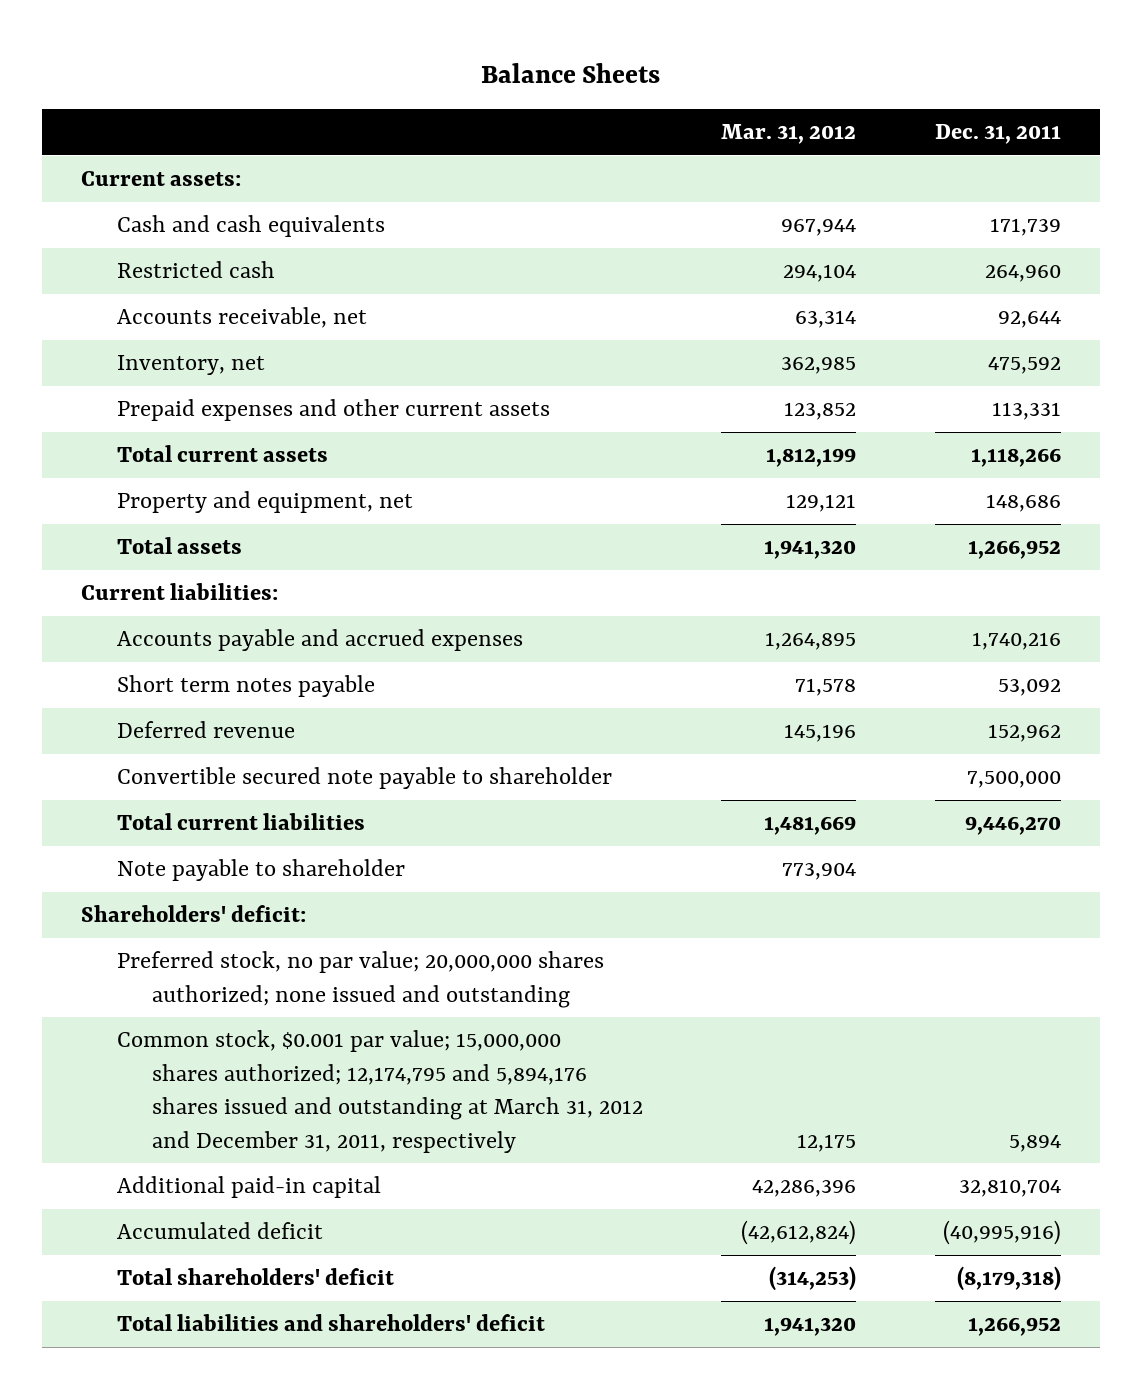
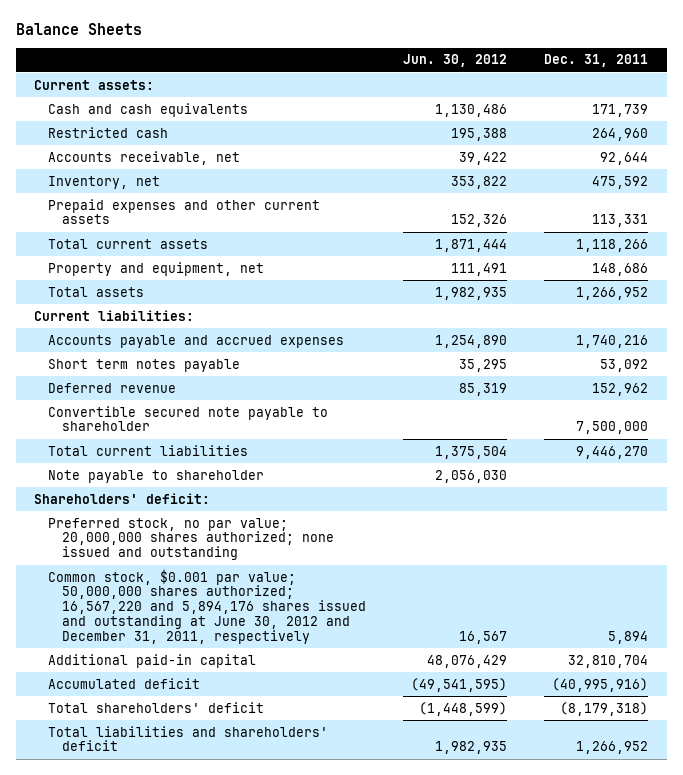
- | Mar. 31, 2012 | Dec. 31, 2011
+ | Jun. 30, 2012 | Dec. 31, 2011
- Common stock, $0.001 par value; 15,000,000 shares authorized; 12,174,795 and 5,894,176 shares issued and outstanding at March 31, 2012 and December 31, 2011, respectively | 12,175 | 5,894
+ Common stock, $0.001 par value; 50,000,000 shares authorized; 16,567,220 and 5,894,176 shares issued and outstanding at June 30, 2012 and December 31, 2011, respectively | 16,567 | 5,894

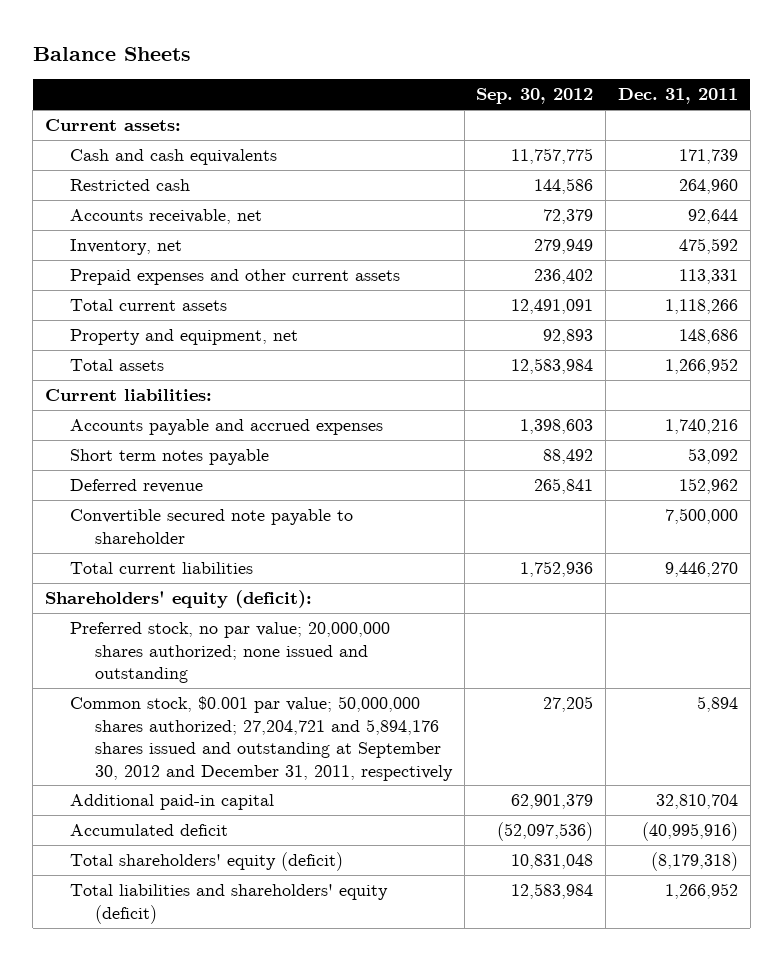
- | Jun. 30, 2012 | Dec. 31, 2011
+ | Sep. 30, 2012 | Dec. 31, 2011
- Note payable to shareholder | 2,056,030 |
- Shareholders' deficit:
+ Shareholders' equity (deficit):
- Common stock, $0.001 par value; 50,000,000 shares authorized; 16,567,220 and 5,894,176 shares issued and outstanding at June 30, 2012 and December 31, 2011, respectively | 16,567 | 5,894
+ Common stock, $0.001 par value; 50,000,000 shares authorized; 27,204,721 and 5,894,176 shares issued and outstanding at September 30, 2012 and December 31, 2011, respectively | 27,205 | 5,894
- Total shareholders' deficit | (1,448,599) | (8,179,318)
- Total liabilities and shareholders' deficit | 1,982,935 | 1,266,952
+ Total shareholders' equity (deficit) | 10,831,048 | (8,179,318)
+ Total liabilities and shareholders' equity (deficit) | 12,583,984 | 1,266,952

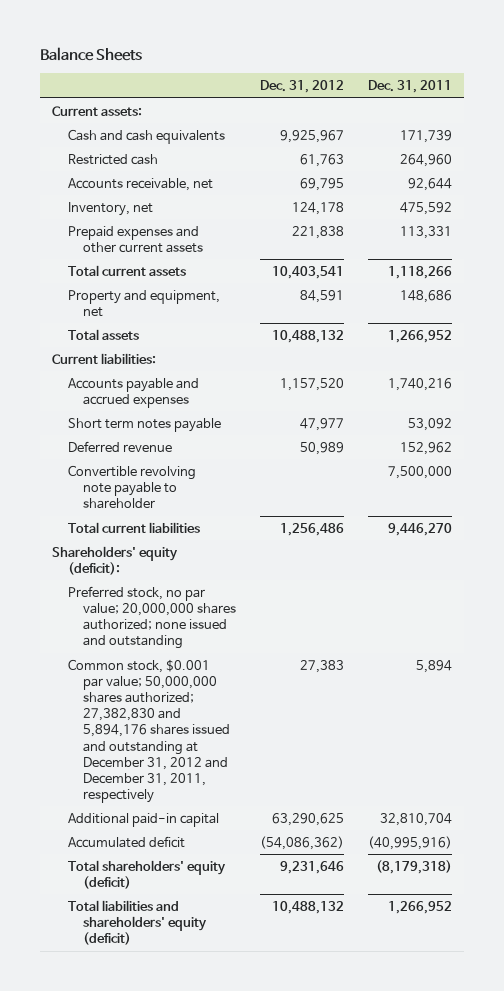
- | Sep. 30, 2012 | Dec. 31, 2011
+ | Dec. 31, 2012 | Dec. 31, 2011
- Convertible secured note payable to shareholder | | 7,500,000
+ Convertible revolving note payable to shareholder | | 7,500,000
- Common stock, $0.001 par value; 50,000,000 shares authorized; 27,204,721 and 5,894,176 shares issued and outstanding at September 30, 2012 and December 31, 2011, respectively | 27,205 | 5,894
+ Common stock, $0.001 par value; 50,000,000 shares authorized; 27,382,830 and 5,894,176 shares issued and outstanding at December 31, 2012 and December 31, 2011, respectively | 27,383 | 5,894

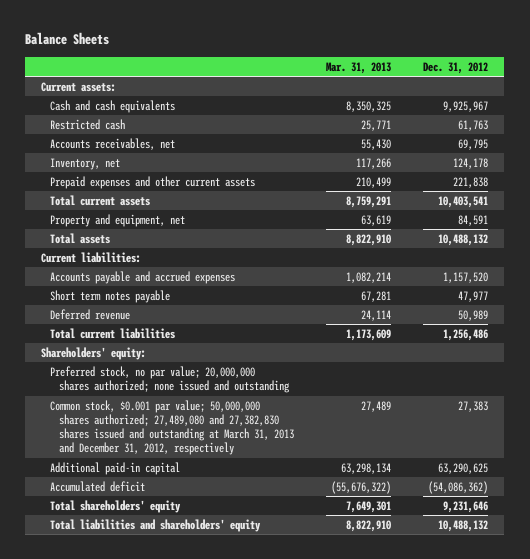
- | Dec. 31, 2012 | Dec. 31, 2011
+ | Mar. 31, 2013 | Dec. 31, 2012
- Accounts receivable, net | 69,795 | 92,644
+ Accounts receivables, net | 55,430 | 69,795
- Convertible revolving note payable to shareholder | | 7,500,000
- Shareholders' equity (deficit):
+ Shareholders' equity:
- Common stock, $0.001 par value; 50,000,000 shares authorized; 27,382,830 and 5,894,176 shares issued and outstanding at December 31, 2012 and December 31, 2011, respectively | 27,383 | 5,894
+ Common stock, $0.001 par value; 50,000,000 shares authorized; 27,489,080 and 27,382,830 shares issued and outstanding at March 31, 2013 and December 31, 2012, respectively | 27,489 | 27,383
- Total shareholders' equity (deficit) | 9,231,646 | (8,179,318)
- Total liabilities and shareholders' equity (deficit) | 10,488,132 | 1,266,952
+ Total shareholders' equity | 7,649,301 | 9,231,646
+ Total liabilities and shareholders' equity | 8,822,910 | 10,488,132

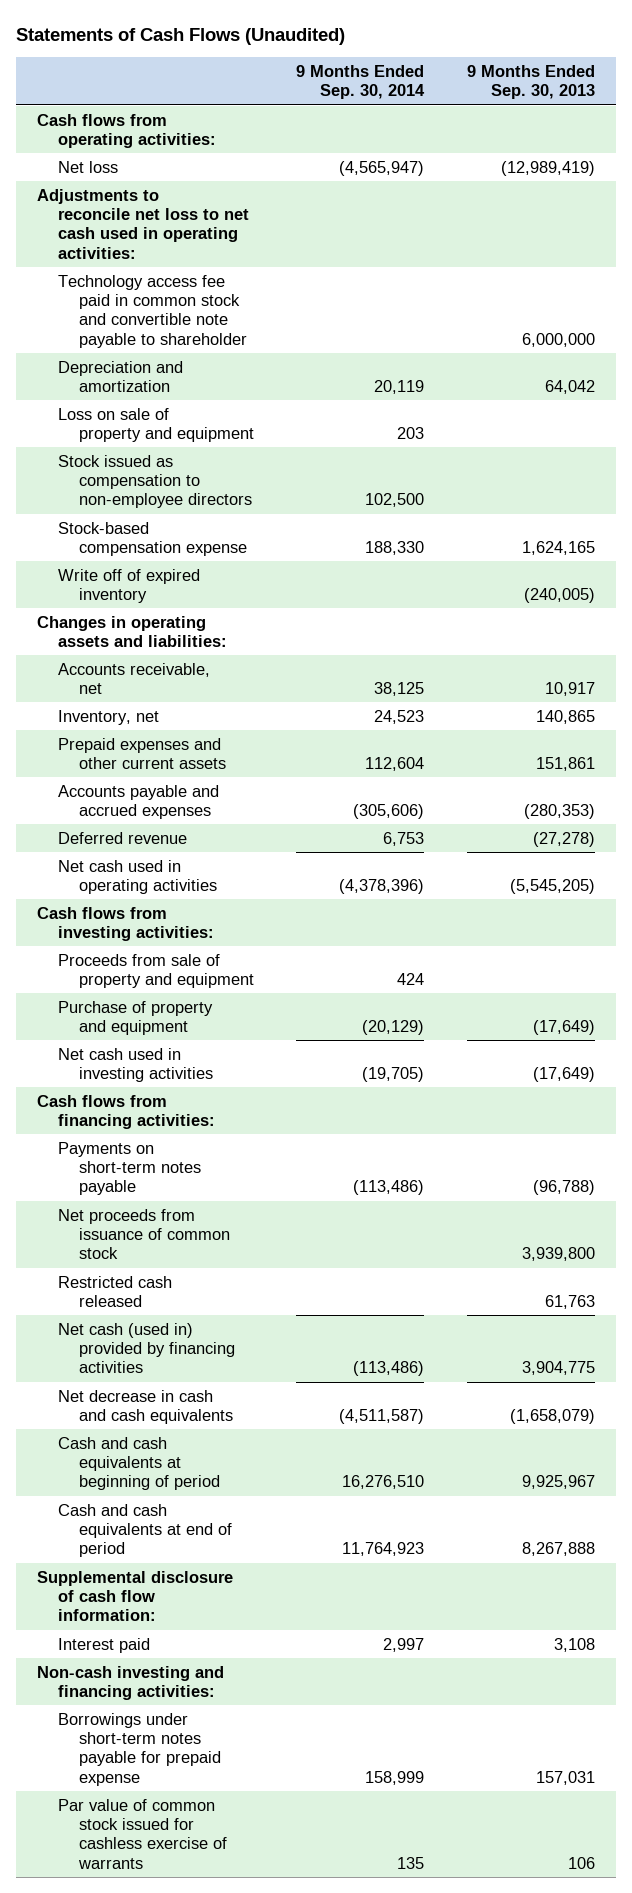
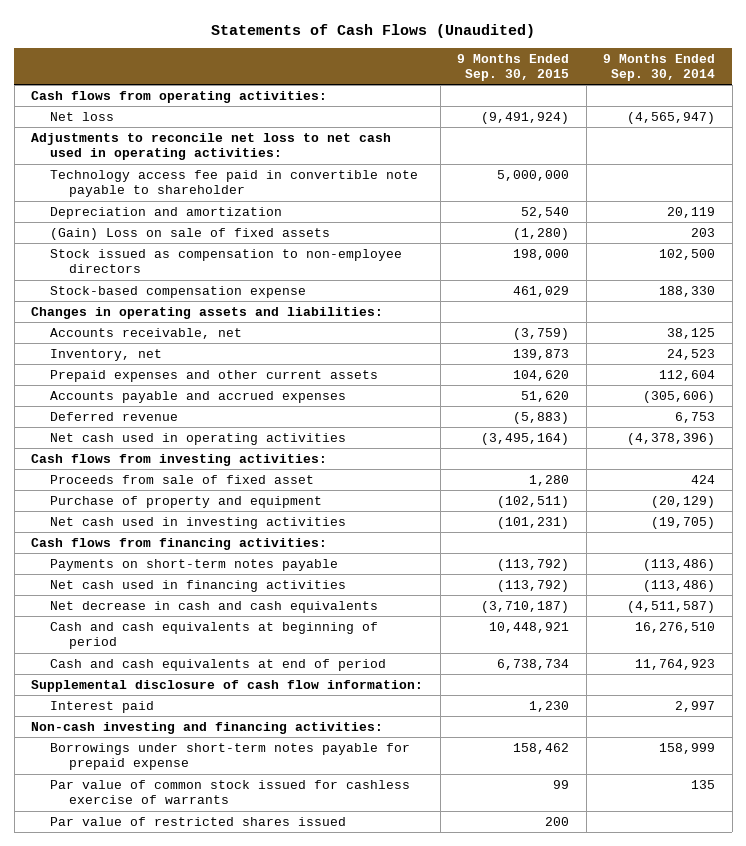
- | 9 Months Ended Sep. 30, 2014 | 9 Months Ended Sep. 30, 2013
+ | 9 Months Ended Sep. 30, 2015 | 9 Months Ended Sep. 30, 2014
- Technology access fee paid in common stock and convertible note payable to shareholder | | 6,000,000
+ Technology access fee paid in convertible note payable to shareholder | 5,000,000 |
- Loss on sale of property and equipment | 203 |
+ (Gain) Loss on sale of fixed assets | (1,280) | 203
- Write off of expired inventory | | (240,005)
- Proceeds from sale of property and equipment | 424 |
+ Proceeds from sale of fixed asset | 1,280 | 424
- Net proceeds from issuance of common stock | | 3,939,800
- Restricted cash released | | 61,763
- Net cash (used in) provided by financing activities | (113,486) | 3,904,775
+ Net cash used in financing activities | (113,792) | (113,486)
+ Par value of restricted shares issued | 200 |

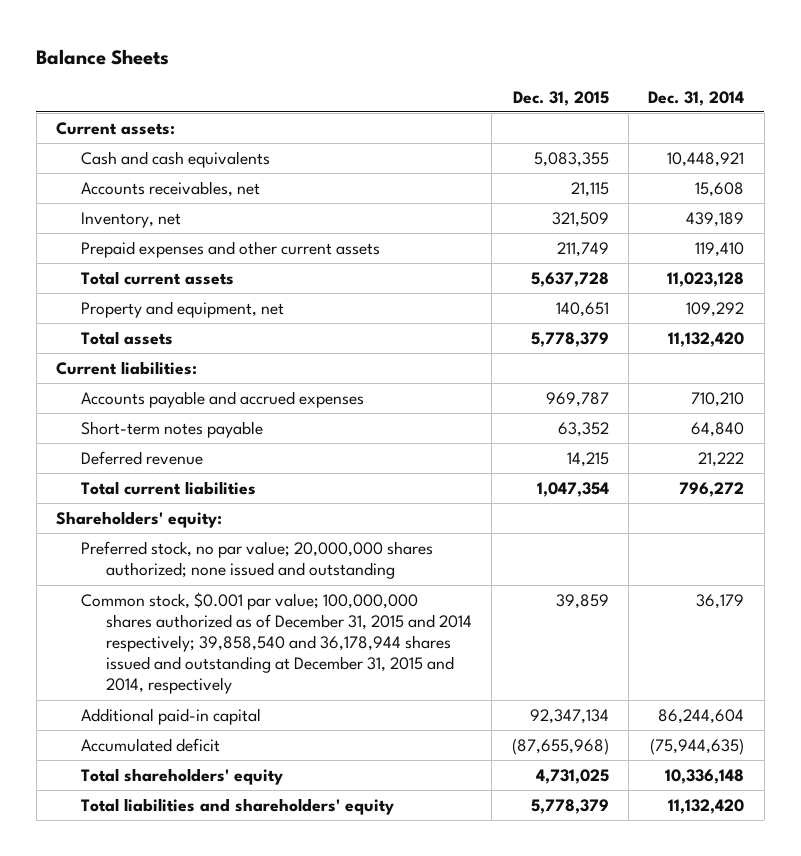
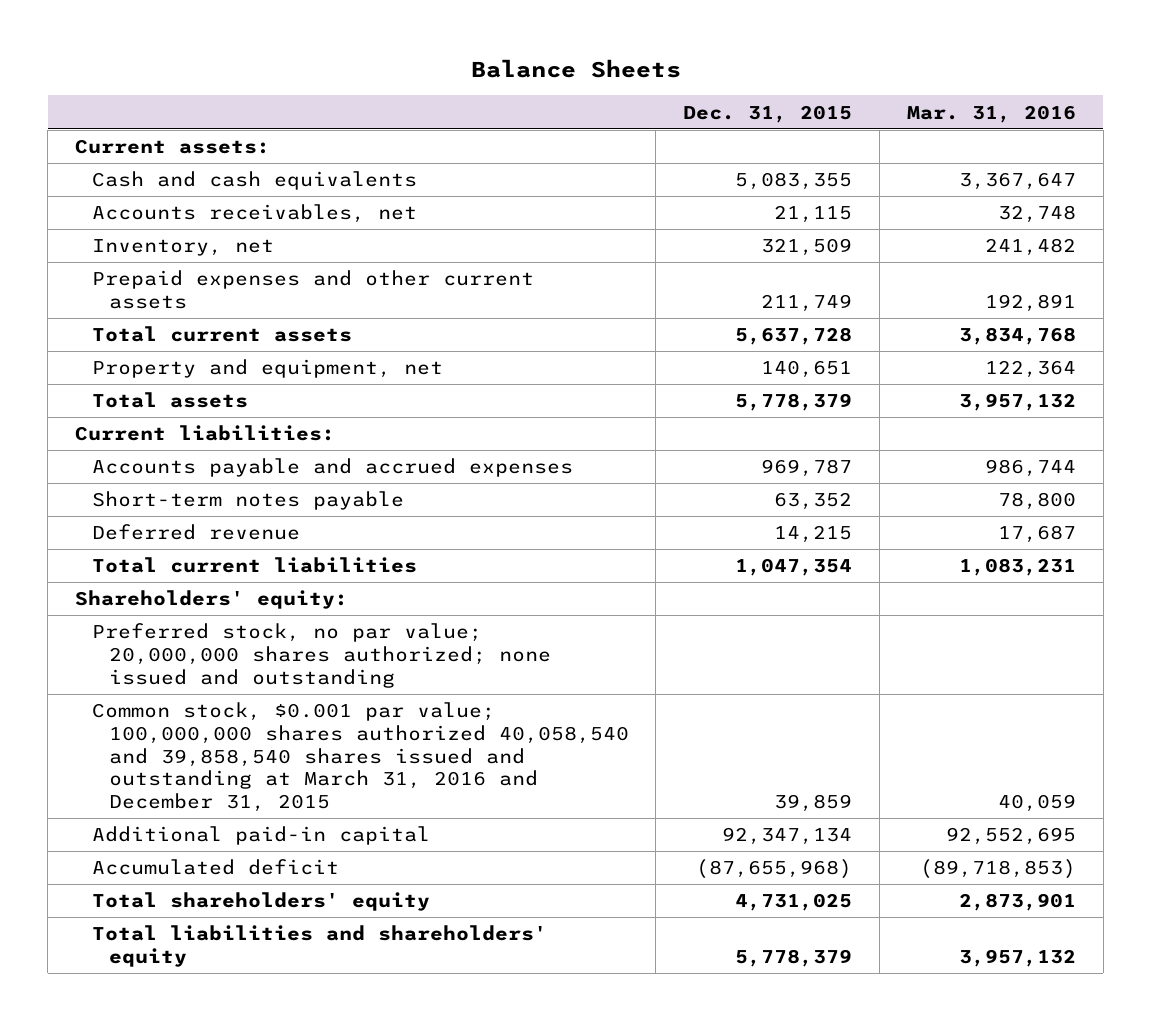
- | Dec. 31, 2015 | Dec. 31, 2014
+ | Dec. 31, 2015 | Mar. 31, 2016
- Common stock, $0.001 par value; 100,000,000 shares authorized as of December 31, 2015 and 2014 respectively; 39,858,540 and 36,178,944 shares issued and outstanding at December 31, 2015 and 2014, respectively | 39,859 | 36,179
+ Common stock, $0.001 par value; 100,000,000 shares authorized 40,058,540 and 39,858,540 shares issued and outstanding at March 31, 2016 and December 31, 2015 | 39,859 | 40,059

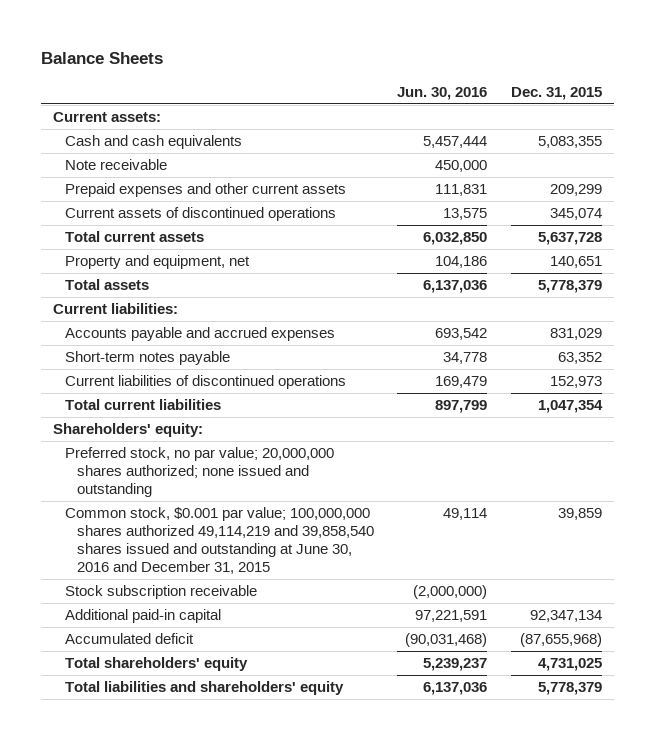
- | Dec. 31, 2015 | Mar. 31, 2016
+ | Jun. 30, 2016 | Dec. 31, 2015
- Accounts receivables, net | 21,115 | 32,748
- Inventory, net | 321,509 | 241,482
- Prepaid expenses and other current assets | 211,749 | 192,891
+ Note receivable | 450,000 |
+ Prepaid expenses and other current assets | 111,831 | 209,299
+ Current assets of discontinued operations | 13,575 | 345,074
- Accounts payable and accrued expenses | 969,787 | 986,744
+ Accounts payable and accrued expenses | 693,542 | 831,029
- Deferred revenue | 14,215 | 17,687
+ Current liabilities of discontinued operations | 169,479 | 152,973
- Common stock, $0.001 par value; 100,000,000 shares authorized 40,058,540 and 39,858,540 shares issued and outstanding at March 31, 2016 and December 31, 2015 | 39,859 | 40,059
+ Common stock, $0.001 par value; 100,000,000 shares authorized 49,114,219 and 39,858,540 shares issued and outstanding at June 30, 2016 and December 31, 2015 | 49,114 | 39,859
+ Stock subscription receivable | (2,000,000) |

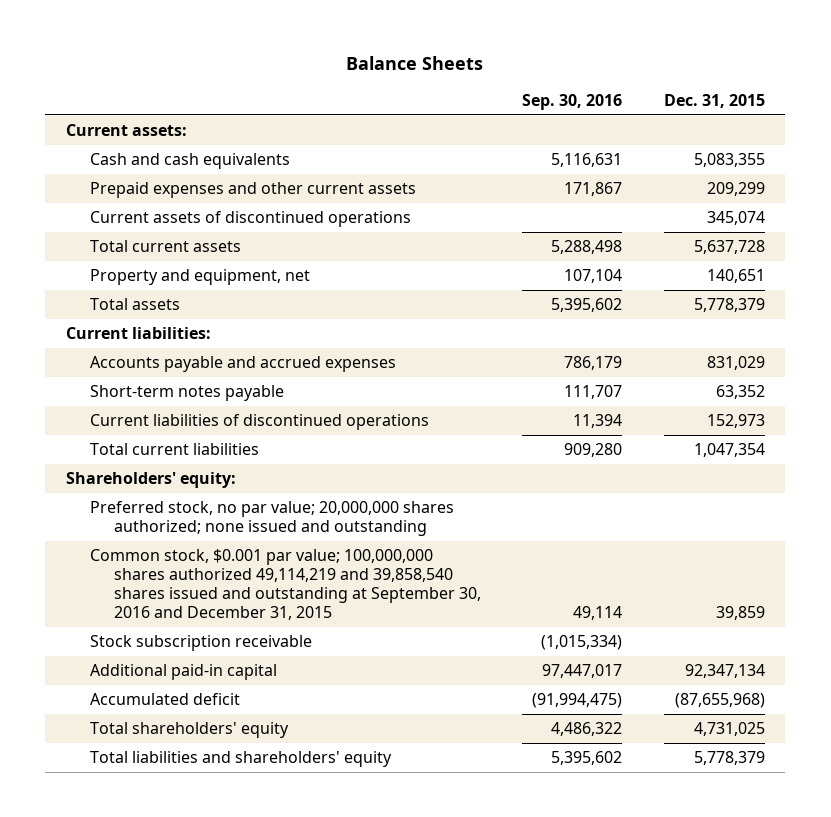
- | Jun. 30, 2016 | Dec. 31, 2015
+ | Sep. 30, 2016 | Dec. 31, 2015
- Note receivable | 450,000 |
- Common stock, $0.001 par value; 100,000,000 shares authorized 49,114,219 and 39,858,540 shares issued and outstanding at June 30, 2016 and December 31, 2015 | 49,114 | 39,859
+ Common stock, $0.001 par value; 100,000,000 shares authorized 49,114,219 and 39,858,540 shares issued and outstanding at September 30, 2016 and December 31, 2015 | 49,114 | 39,859

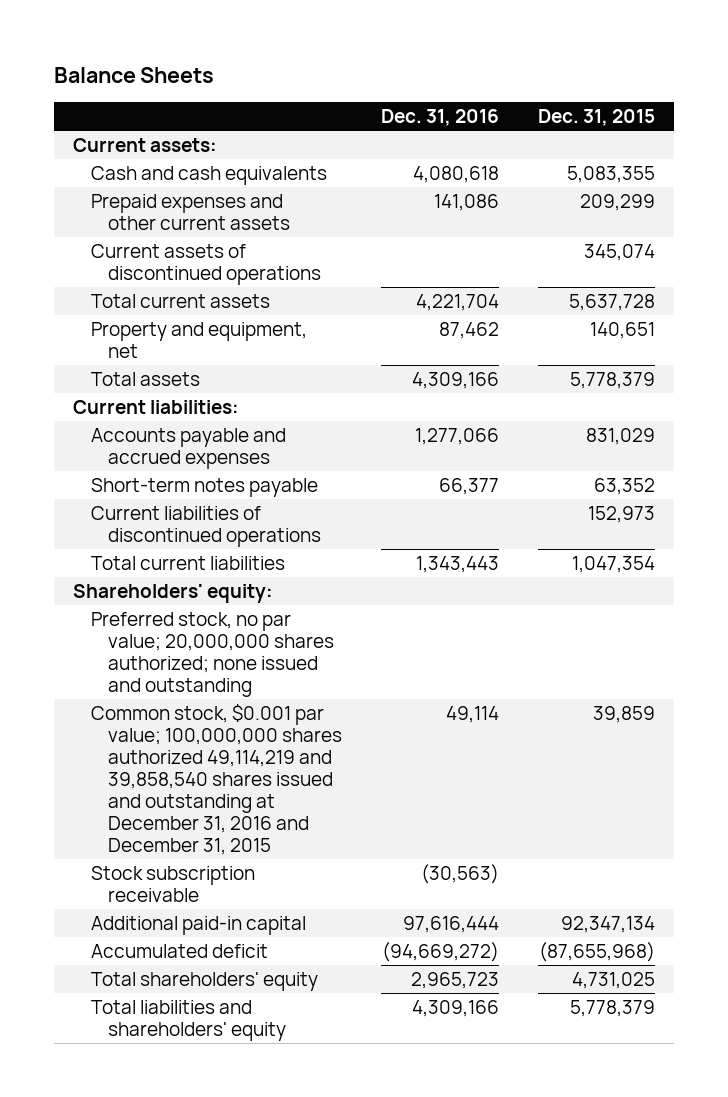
- | Sep. 30, 2016 | Dec. 31, 2015
+ | Dec. 31, 2016 | Dec. 31, 2015
- Common stock, $0.001 par value; 100,000,000 shares authorized 49,114,219 and 39,858,540 shares issued and outstanding at September 30, 2016 and December 31, 2015 | 49,114 | 39,859
+ Common stock, $0.001 par value; 100,000,000 shares authorized 49,114,219 and 39,858,540 shares issued and outstanding at December 31, 2016 and December 31, 2015 | 49,114 | 39,859

